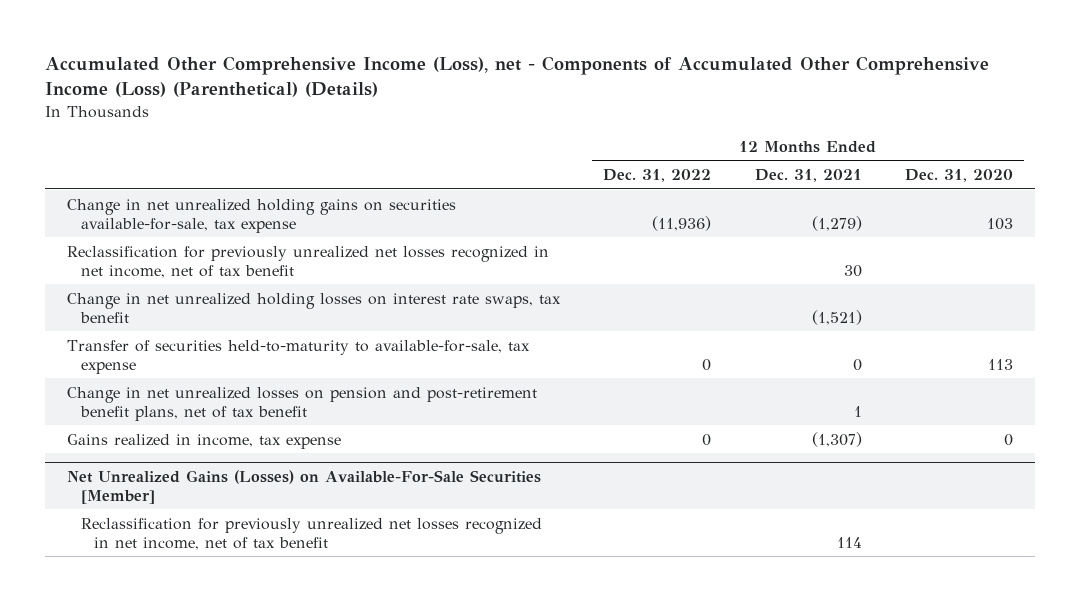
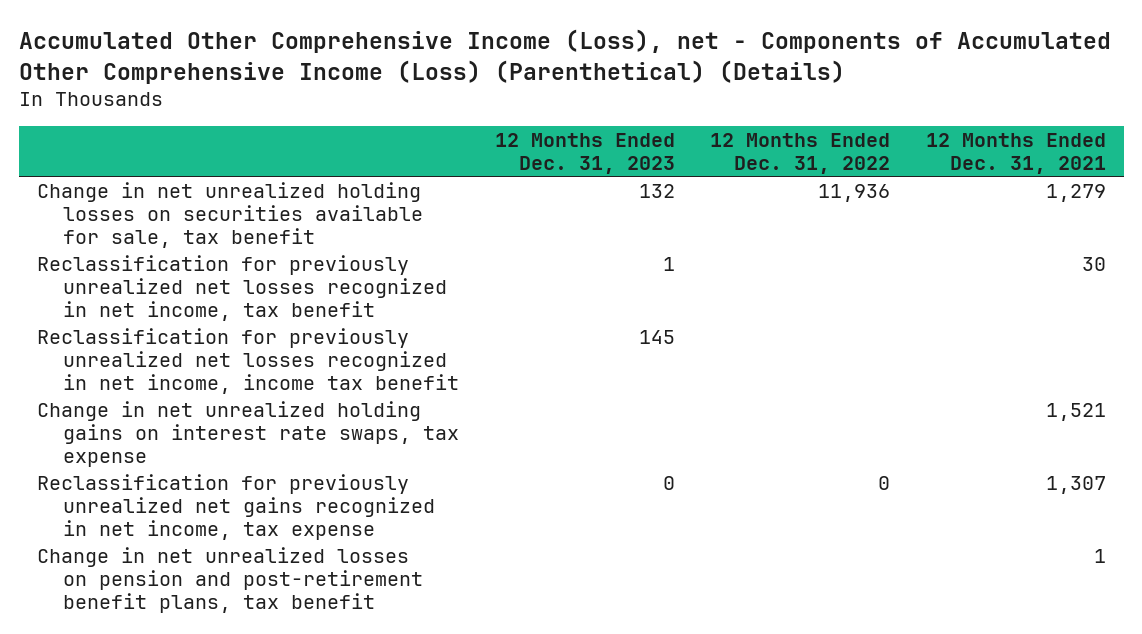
- | 12 Months Ended Dec. 31, 2022 | 12 Months Ended Dec. 31, 2021 | 12 Months Ended Dec. 31, 2020
+ | 12 Months Ended Dec. 31, 2023 | 12 Months Ended Dec. 31, 2022 | 12 Months Ended Dec. 31, 2021
- Change in net unrealized holding gains on securities available-for-sale, tax expense | (11,936) | (1,279) | 103
- Reclassification for previously unrealized net losses recognized in net income, net of tax benefit | | 30 |
- Change in net unrealized holding losses on interest rate swaps, tax benefit | | (1,521) |
- Transfer of securities held-to-maturity to available-for-sale, tax expense | 0 | 0 | 113
- Change in net unrealized losses on pension and post-retirement benefit plans, net of tax benefit | | 1 |
- Gains realized in income, tax expense | 0 | (1,307) | 0
- Net Unrealized Gains (Losses) on Available-For-Sale Securities [Member]
- Reclassification for previously unrealized net losses recognized in net income, net of tax benefit | | 114 |
+ Change in net unrealized holding losses on securities available for sale, tax benefit | 132 | 11,936 | 1,279
+ Reclassification for previously unrealized net losses recognized in net income, tax benefit | 1 | | 30
+ Reclassification for previously unrealized net losses recognized in net income, income tax benefit | 145 | |
+ Change in net unrealized holding gains on interest rate swaps, tax expense | | | 1,521
+ Reclassification for previously unrealized net gains recognized in net income, tax expense | 0 | 0 | 1,307
+ Change in net unrealized losses on pension and post-retirement benefit plans, tax benefit | | | 1

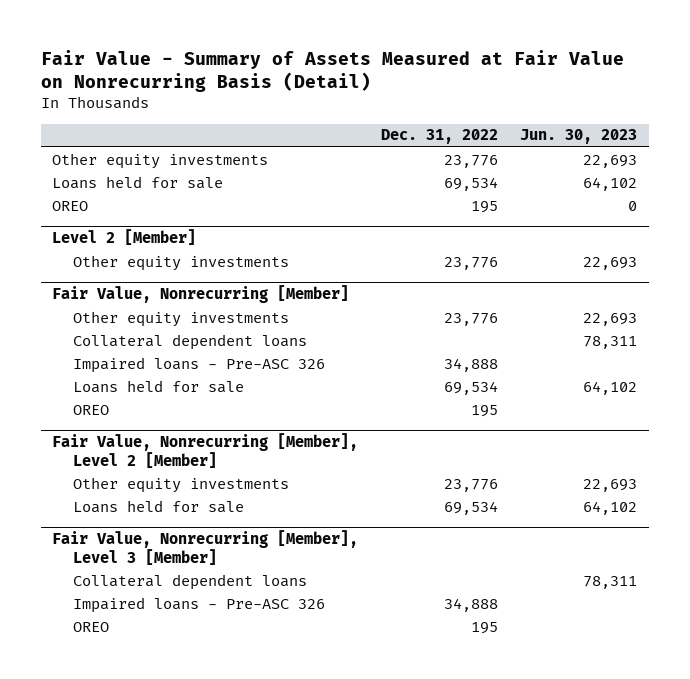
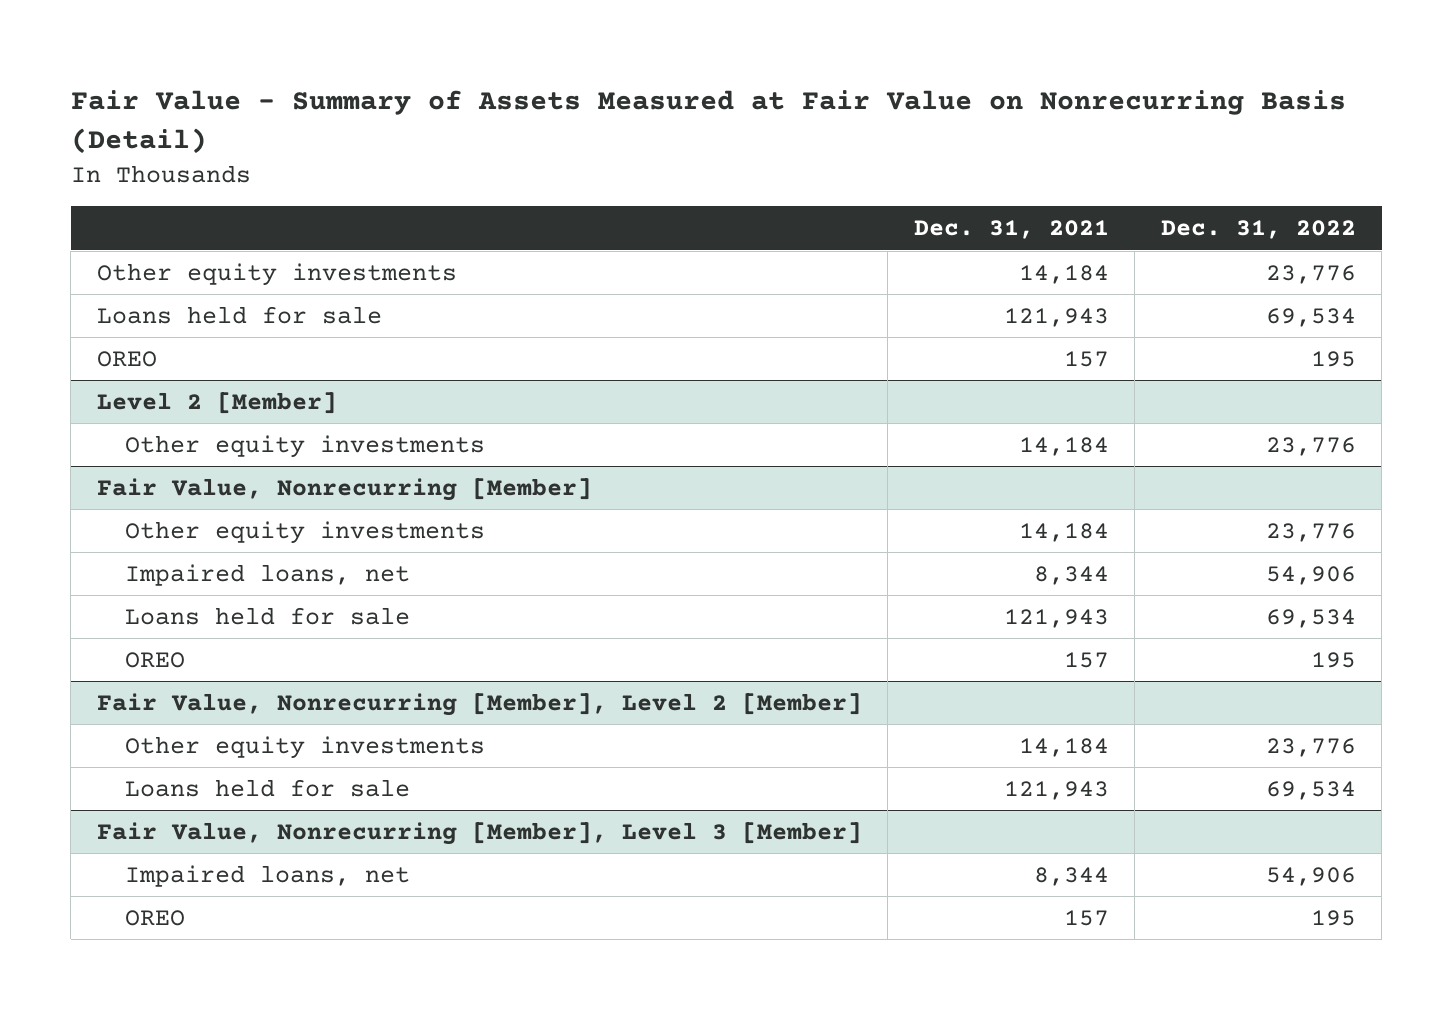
- | Dec. 31, 2022 | Jun. 30, 2023
+ | Dec. 31, 2021 | Dec. 31, 2022
@ Fair Value, Nonrecurring [Member]
- Collateral dependent loans | | 78,311
- Impaired loans - Pre-ASC 326 | 34,888 |
+ Impaired loans, net | 8,344 | 54,906
@ Fair Value, Nonrecurring [Member], Level 3 [Member]
- Collateral dependent loans | | 78,311
- Impaired loans - Pre-ASC 326 | 34,888 |
+ Impaired loans, net | 8,344 | 54,906

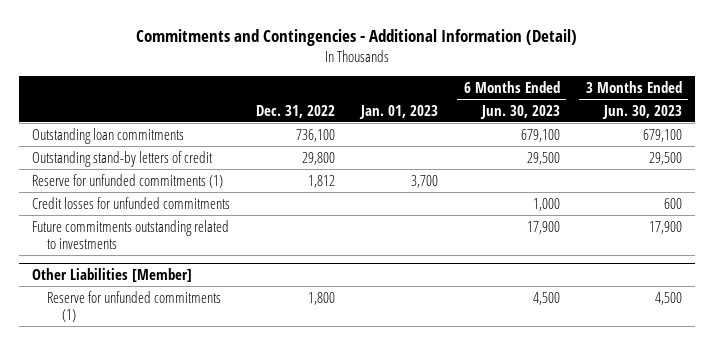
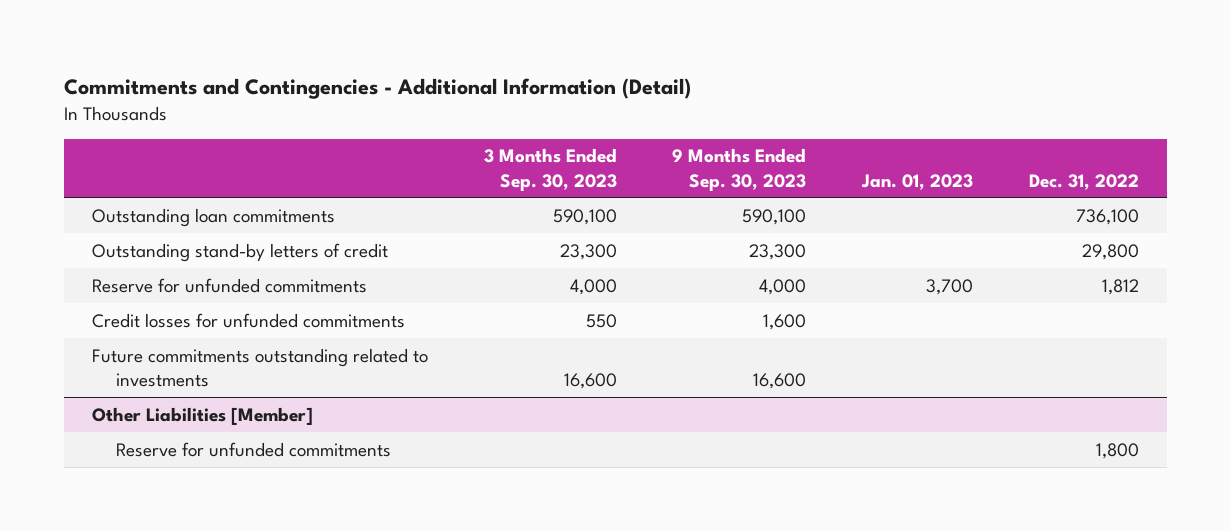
- | Dec. 31, 2022 | Jan. 01, 2023 | 6 Months Ended Jun. 30, 2023 | 3 Months Ended Jun. 30, 2023
+ | 3 Months Ended Sep. 30, 2023 | 9 Months Ended Sep. 30, 2023 | Jan. 01, 2023 | Dec. 31, 2022
- Reserve for unfunded commitments (1) | 1,812 | 3,700 | |
+ Reserve for unfunded commitments | 4,000 | 4,000 | 3,700 | 1,812
@ Other Liabilities [Member]
- Reserve for unfunded commitments (1) | 1,800 | | 4,500 | 4,500
+ Reserve for unfunded commitments | | | | 1,800

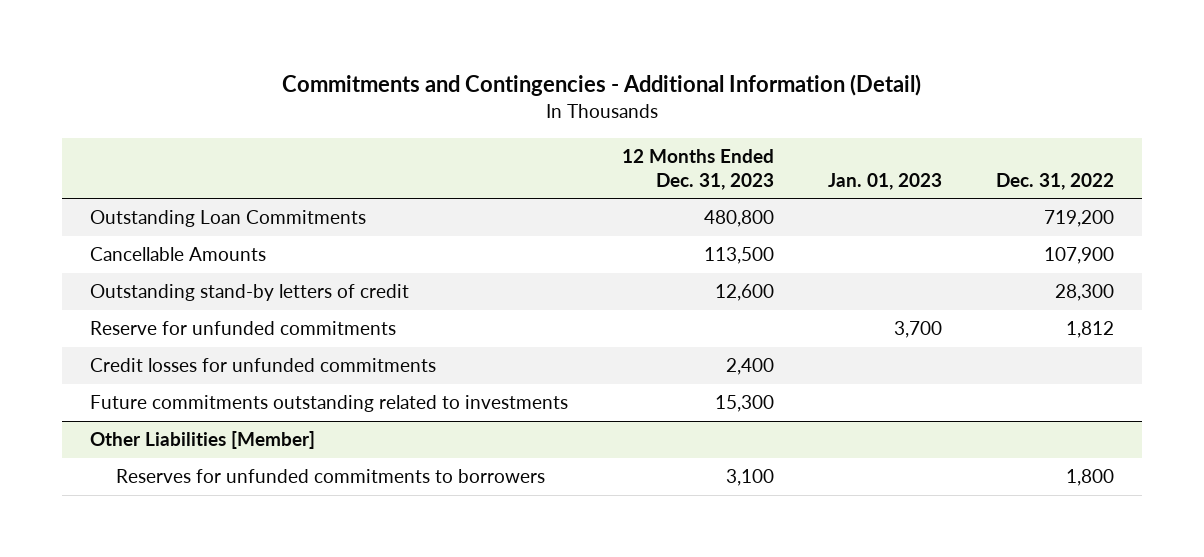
- | 3 Months Ended Sep. 30, 2023 | 9 Months Ended Sep. 30, 2023 | Jan. 01, 2023 | Dec. 31, 2022
+ | 12 Months Ended Dec. 31, 2023 | Jan. 01, 2023 | Dec. 31, 2022
- Outstanding loan commitments | 590,100 | 590,100 | | 736,100
- Outstanding stand-by letters of credit | 23,300 | 23,300 | | 29,800
+ Outstanding Loan Commitments | 480,800 | | 719,200
+ Cancellable Amounts | 113,500 | | 107,900
+ Outstanding stand-by letters of credit | 12,600 | | 28,300
@ Other Liabilities [Member]
- Reserve for unfunded commitments | | | | 1,800
+ Reserves for unfunded commitments to borrowers | 3,100 | | 1,800

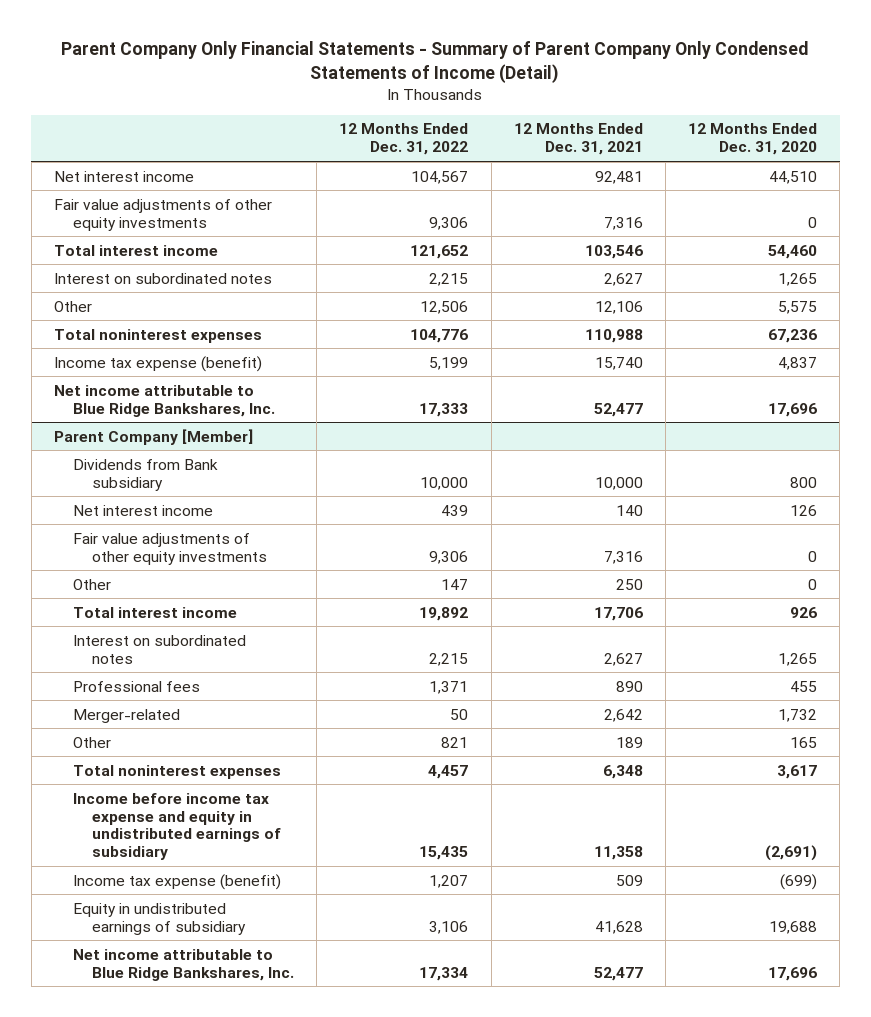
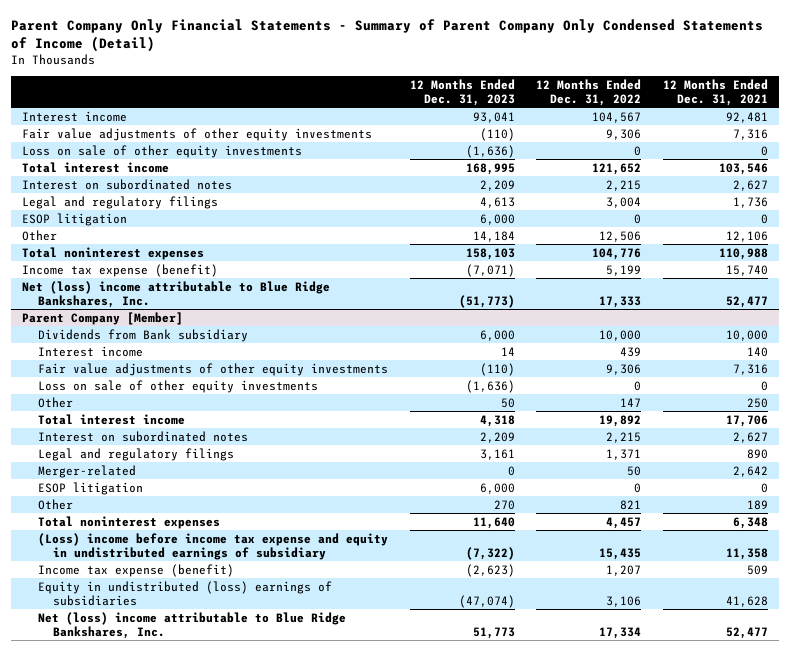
- | 12 Months Ended Dec. 31, 2022 | 12 Months Ended Dec. 31, 2021 | 12 Months Ended Dec. 31, 2020
+ | 12 Months Ended Dec. 31, 2023 | 12 Months Ended Dec. 31, 2022 | 12 Months Ended Dec. 31, 2021
- Net interest income | 104,567 | 92,481 | 44,510
+ Interest income | 93,041 | 104,567 | 92,481
+ Loss on sale of other equity investments | (1,636) | 0 | 0
+ Legal and regulatory filings | 4,613 | 3,004 | 1,736
+ ESOP litigation | 6,000 | 0 | 0
- Net income attributable to Blue Ridge Bankshares, Inc. | 17,333 | 52,477 | 17,696
+ Net (loss) income attributable to Blue Ridge Bankshares, Inc. | (51,773) | 17,333 | 52,477
@ Parent Company [Member]
- Net interest income | 439 | 140 | 126
+ Interest income | 14 | 439 | 140
+ Loss on sale of other equity investments | (1,636) | 0 | 0
- Professional fees | 1,371 | 890 | 455
+ Legal and regulatory filings | 3,161 | 1,371 | 890
+ ESOP litigation | 6,000 | 0 | 0
- Income before income tax expense and equity in undistributed earnings of subsidiary | 15,435 | 11,358 | (2,691)
+ (Loss) income before income tax expense and equity in undistributed earnings of subsidiary | (7,322) | 15,435 | 11,358
- Equity in undistributed earnings of subsidiary | 3,106 | 41,628 | 19,688
- Net income attributable to Blue Ridge Bankshares, Inc. | 17,334 | 52,477 | 17,696
+ Equity in undistributed (loss) earnings of subsidiaries | (47,074) | 3,106 | 41,628
+ Net (loss) income attributable to Blue Ridge Bankshares, Inc. | 51,773 | 17,334 | 52,477

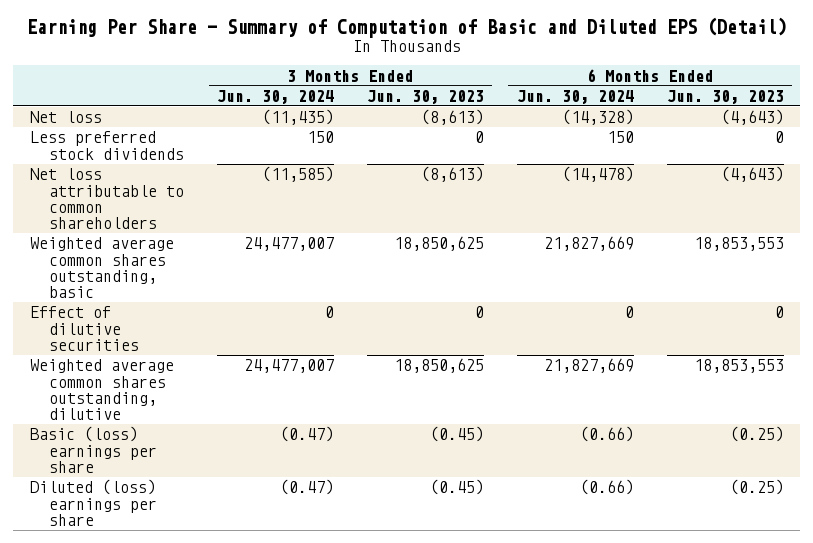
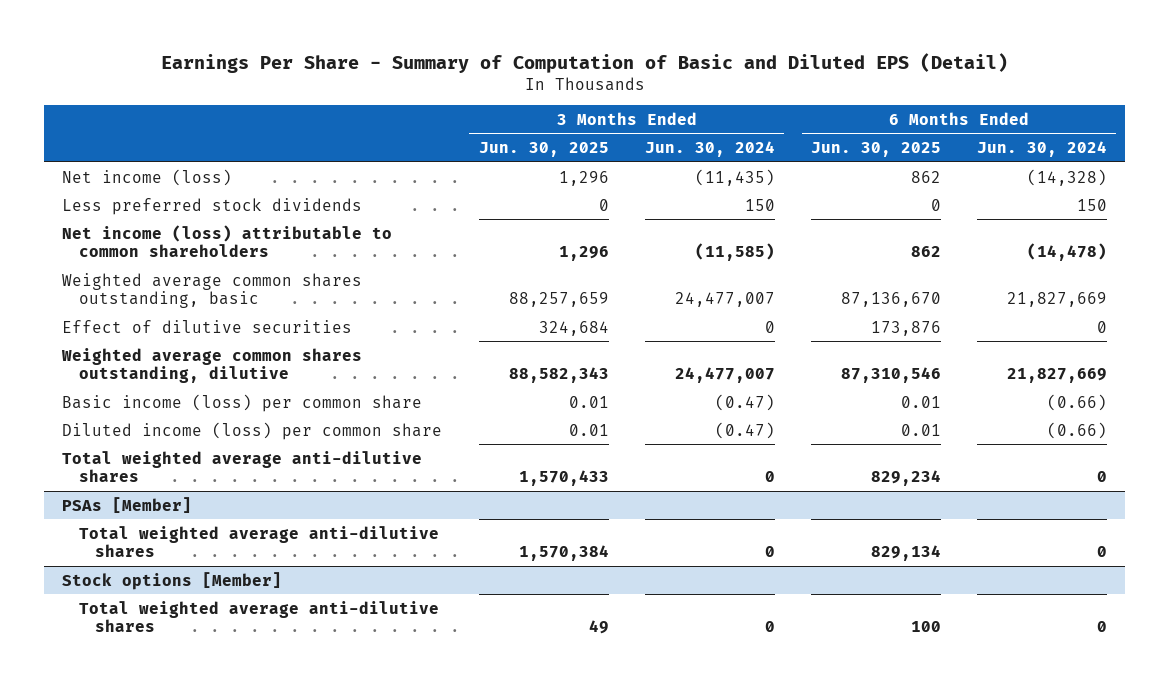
- Earning Per Share - Summary of Computation of Basic and Diluted EPS (Detail)
+ Earnings Per Share - Summary of Computation of Basic and Diluted EPS (Detail)
- | 3 Months Ended Jun. 30, 2024 | 3 Months Ended Jun. 30, 2023 | 6 Months Ended Jun. 30, 2024 | 6 Months Ended Jun. 30, 2023
+ | 3 Months Ended Jun. 30, 2025 | 3 Months Ended Jun. 30, 2024 | 6 Months Ended Jun. 30, 2025 | 6 Months Ended Jun. 30, 2024
- Net loss | (11,435) | (8,613) | (14,328) | (4,643)
+ Net income (loss) | 1,296 | (11,435) | 862 | (14,328)
- Net loss attributable to common shareholders | (11,585) | (8,613) | (14,478) | (4,643)
+ Net income (loss) attributable to common shareholders | 1,296 | (11,585) | 862 | (14,478)
- Basic (loss) earnings per share | (0.47) | (0.45) | (0.66) | (0.25)
- Diluted (loss) earnings per share | (0.47) | (0.45) | (0.66) | (0.25)
+ Basic income (loss) per common share | 0.01 | (0.47) | 0.01 | (0.66)
+ Diluted income (loss) per common share | 0.01 | (0.47) | 0.01 | (0.66)
+ Total weighted average anti-dilutive shares | 1,570,433 | 0 | 829,234 | 0
+ PSAs [Member]
+ Total weighted average anti-dilutive shares | 1,570,384 | 0 | 829,134 | 0
+ Stock options [Member]
+ Total weighted average anti-dilutive shares | 49 | 0 | 100 | 0

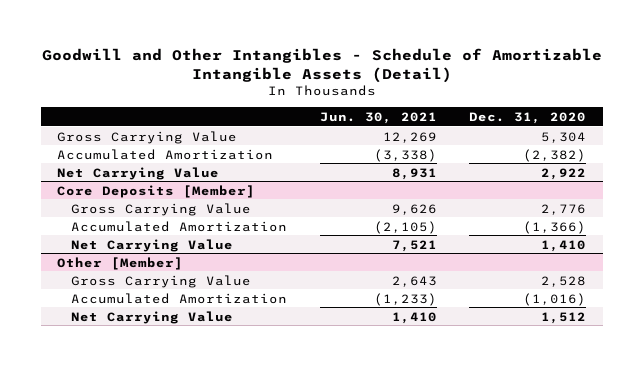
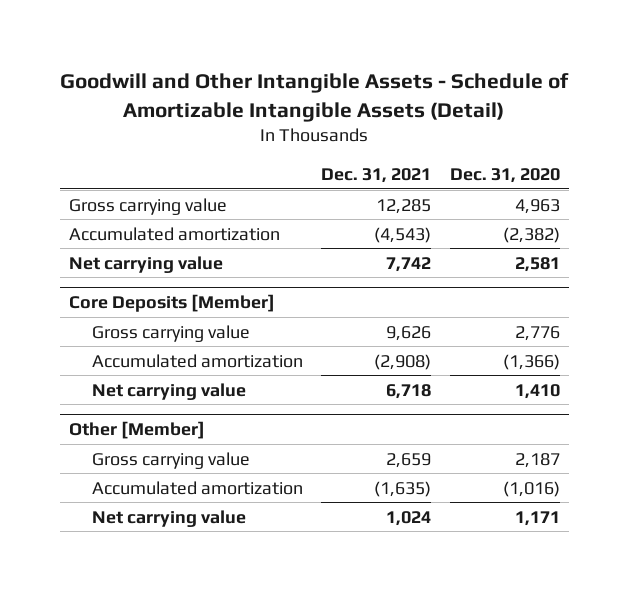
- Goodwill and Other Intangibles - Schedule of Amortizable Intangible Assets (Detail)
+ Goodwill and Other Intangible Assets - Schedule of Amortizable Intangible Assets (Detail)
- | Jun. 30, 2021 | Dec. 31, 2020
+ | Dec. 31, 2021 | Dec. 31, 2020
- Gross Carrying Value | 12,269 | 5,304
- Accumulated Amortization | (3,338) | (2,382)
- Net Carrying Value | 8,931 | 2,922
+ Gross carrying value | 12,285 | 4,963
+ Accumulated amortization | (4,543) | (2,382)
+ Net carrying value | 7,742 | 2,581
@ Core Deposits [Member]
- Gross Carrying Value | 9,626 | 2,776
- Accumulated Amortization | (2,105) | (1,366)
- Net Carrying Value | 7,521 | 1,410
+ Gross carrying value | 9,626 | 2,776
+ Accumulated amortization | (2,908) | (1,366)
+ Net carrying value | 6,718 | 1,410
@ Other [Member]
- Gross Carrying Value | 2,643 | 2,528
- Accumulated Amortization | (1,233) | (1,016)
- Net Carrying Value | 1,410 | 1,512
+ Gross carrying value | 2,659 | 2,187
+ Accumulated amortization | (1,635) | (1,016)
+ Net carrying value | 1,024 | 1,171

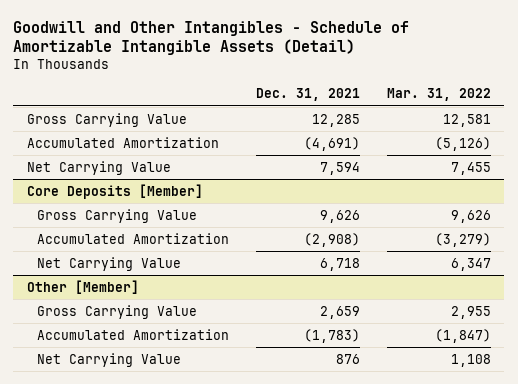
- Goodwill and Other Intangible Assets - Schedule of Amortizable Intangible Assets (Detail)
+ Goodwill and Other Intangibles - Schedule of Amortizable Intangible Assets (Detail)
- | Dec. 31, 2021 | Dec. 31, 2020
+ | Dec. 31, 2021 | Mar. 31, 2022
- Gross carrying value | 12,285 | 4,963
- Accumulated amortization | (4,543) | (2,382)
- Net carrying value | 7,742 | 2,581
+ Gross Carrying Value | 12,285 | 12,581
+ Accumulated Amortization | (4,691) | (5,126)
+ Net Carrying Value | 7,594 | 7,455
@ Core Deposits [Member]
- Gross carrying value | 9,626 | 2,776
- Accumulated amortization | (2,908) | (1,366)
- Net carrying value | 6,718 | 1,410
+ Gross Carrying Value | 9,626 | 9,626
+ Accumulated Amortization | (2,908) | (3,279)
+ Net Carrying Value | 6,718 | 6,347
@ Other [Member]
- Gross carrying value | 2,659 | 2,187
- Accumulated amortization | (1,635) | (1,016)
- Net carrying value | 1,024 | 1,171
+ Gross Carrying Value | 2,659 | 2,955
+ Accumulated Amortization | (1,783) | (1,847)
+ Net Carrying Value | 876 | 1,108

